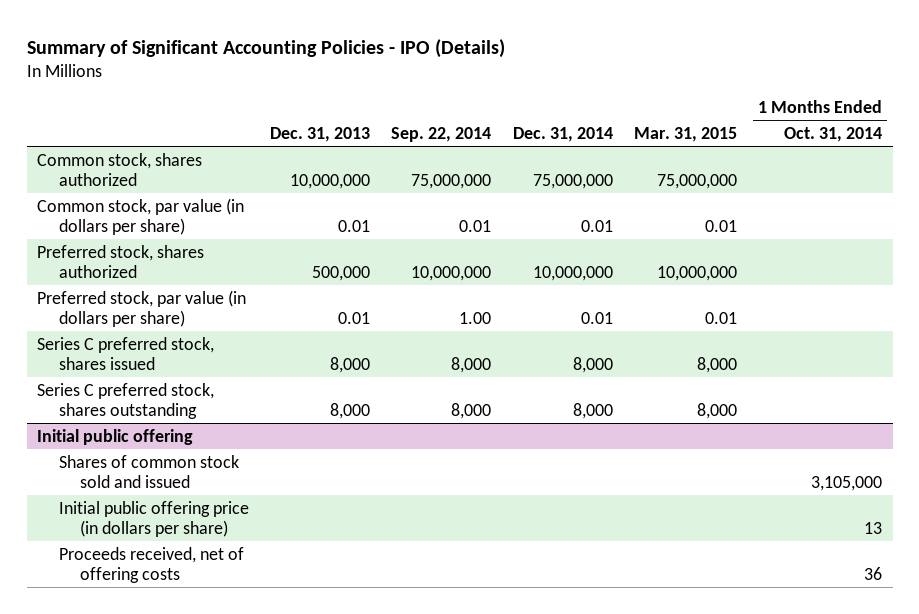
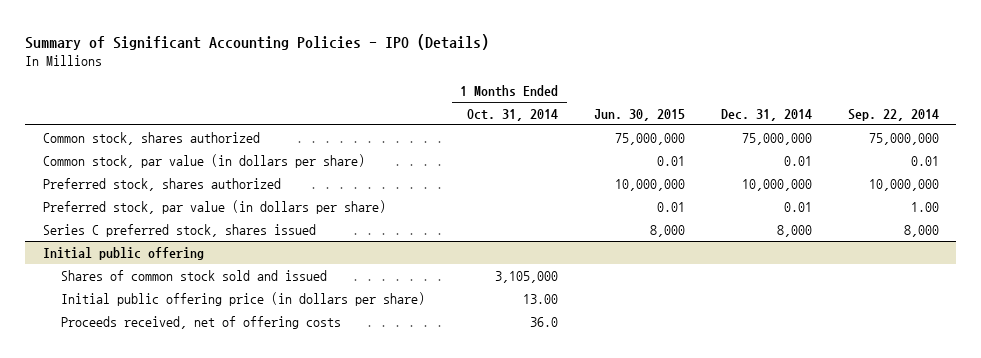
- | Dec. 31, 2013 | Sep. 22, 2014 | Dec. 31, 2014 | Mar. 31, 2015 | 1 Months Ended Oct. 31, 2014
+ | 1 Months Ended Oct. 31, 2014 | Jun. 30, 2015 | Dec. 31, 2014 | Sep. 22, 2014
- Series C preferred stock, shares outstanding | 8,000 | 8,000 | 8,000 | 8,000 |
@ Initial public offering
- Initial public offering price (in dollars per share) | | | | | 13
- Proceeds received, net of offering costs | | | | | 36
+ Initial public offering price (in dollars per share) | 13.00 | | |
+ Proceeds received, net of offering costs | 36.0 | | |

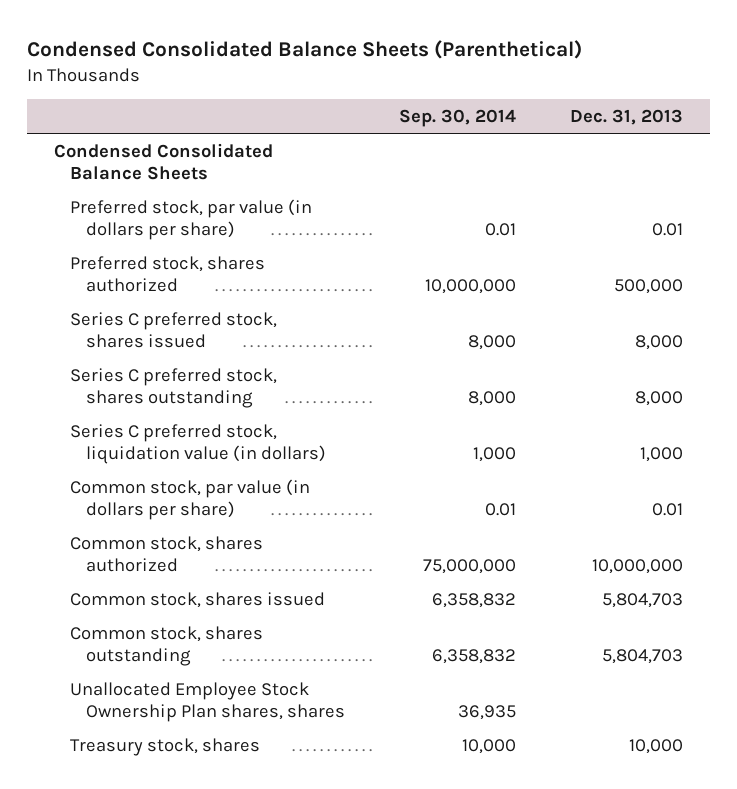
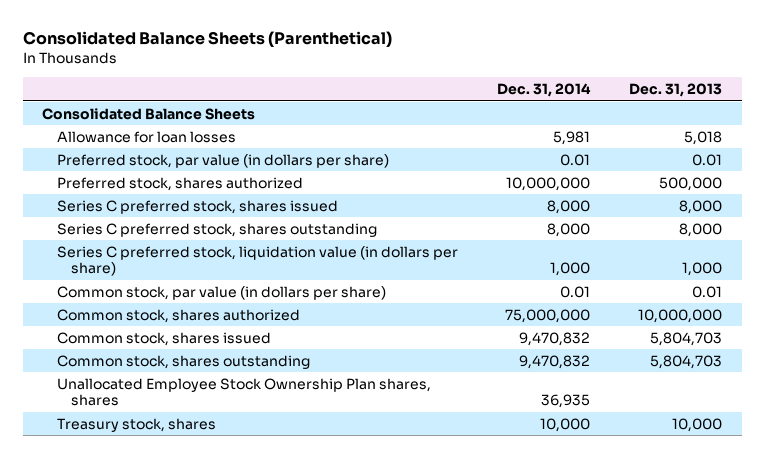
- Condensed Consolidated Balance Sheets (Parenthetical)
+ Consolidated Balance Sheets (Parenthetical)
- | Sep. 30, 2014 | Dec. 31, 2013
+ | Dec. 31, 2014 | Dec. 31, 2013
- Condensed Consolidated Balance Sheets
+ Consolidated Balance Sheets
+ Allowance for loan losses | 5,981 | 5,018
- Series C preferred stock, liquidation value (in dollars) | 1,000 | 1,000
+ Series C preferred stock, liquidation value (in dollars per share) | 1,000 | 1,000

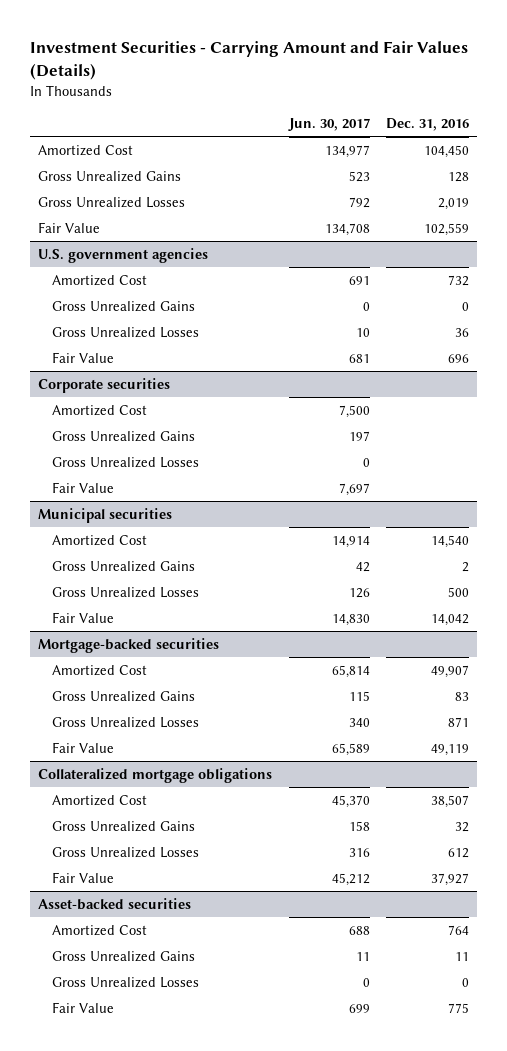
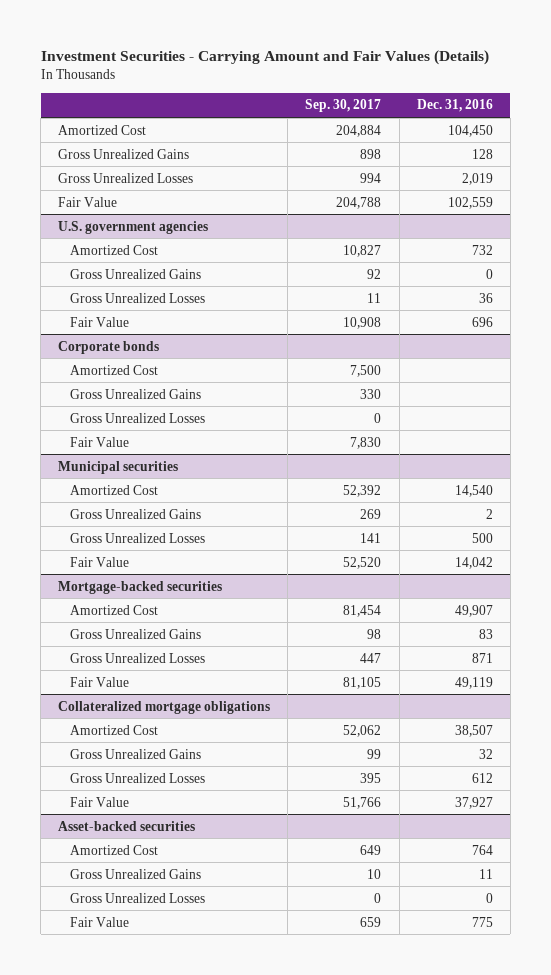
- | Jun. 30, 2017 | Dec. 31, 2016
+ | Sep. 30, 2017 | Dec. 31, 2016
- Corporate securities
+ Corporate bonds

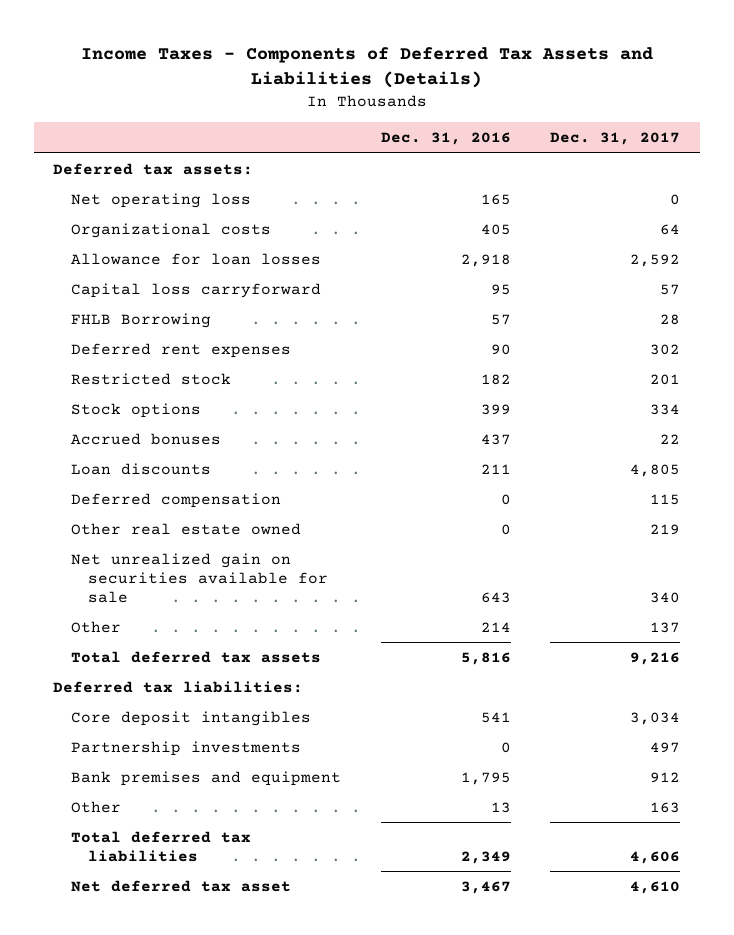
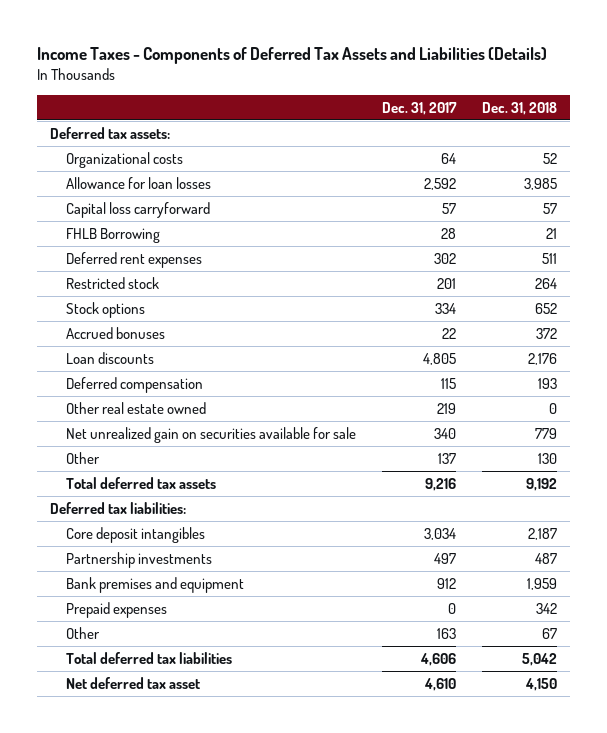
- | Dec. 31, 2016 | Dec. 31, 2017
+ | Dec. 31, 2017 | Dec. 31, 2018
- Net operating loss | 165 | 0
+ Prepaid expenses | 0 | 342

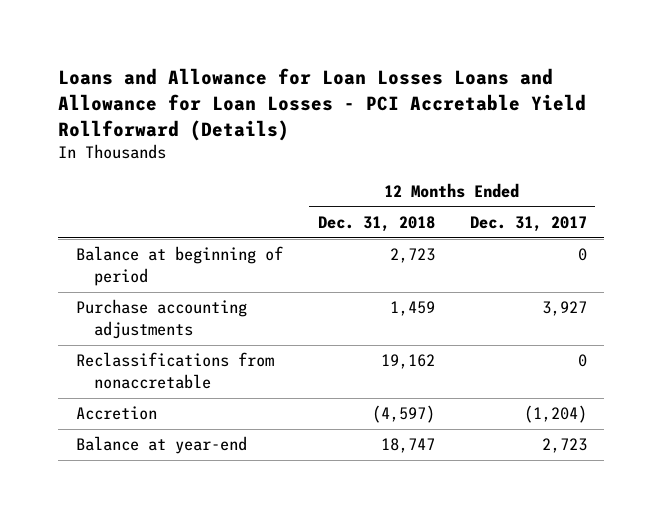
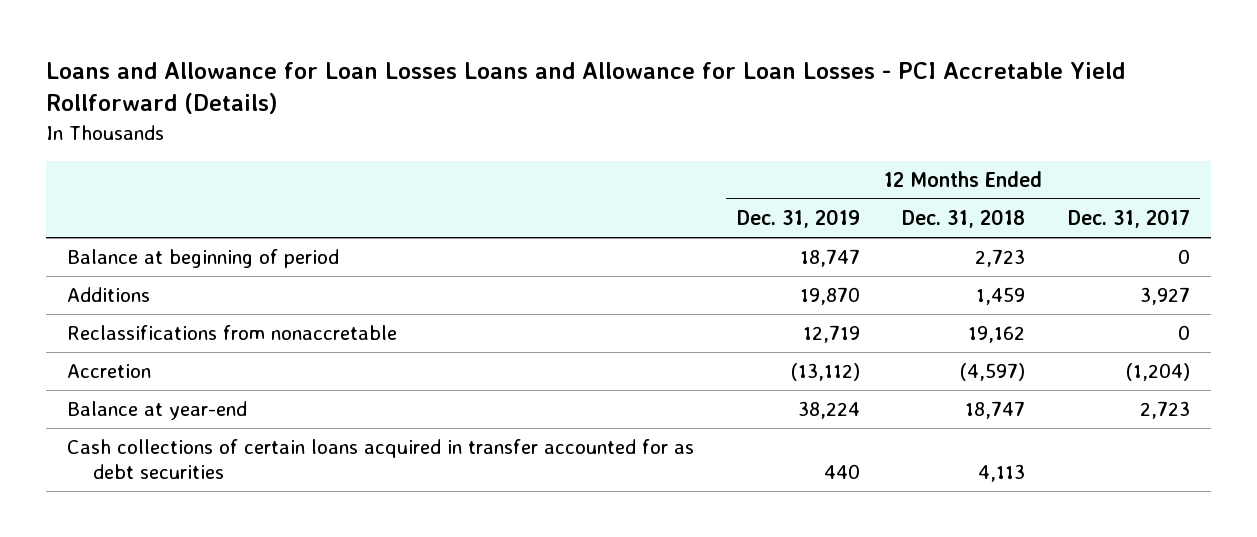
- | 12 Months Ended Dec. 31, 2018 | 12 Months Ended Dec. 31, 2017
+ | 12 Months Ended Dec. 31, 2019 | 12 Months Ended Dec. 31, 2018 | 12 Months Ended Dec. 31, 2017
- Purchase accounting adjustments | 1,459 | 3,927
+ Additions | 19,870 | 1,459 | 3,927
+ Cash collections of certain loans acquired in transfer accounted for as debt securities | 440 | 4,113 |

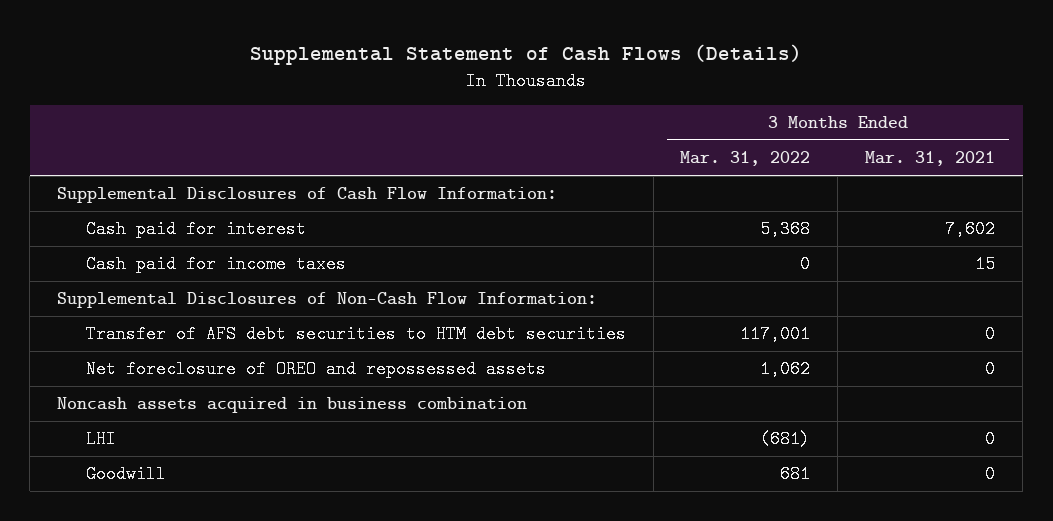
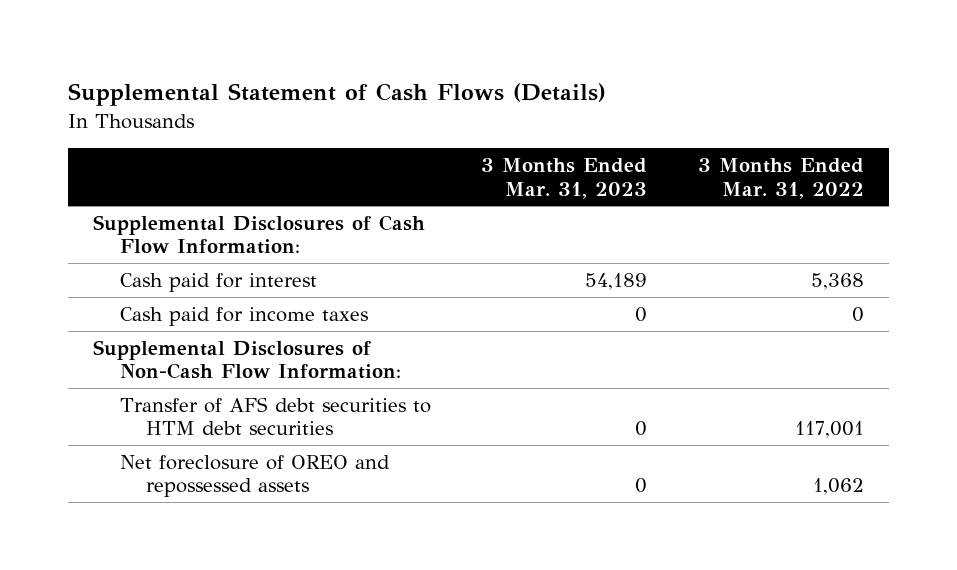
- | 3 Months Ended Mar. 31, 2022 | 3 Months Ended Mar. 31, 2021
+ | 3 Months Ended Mar. 31, 2023 | 3 Months Ended Mar. 31, 2022
- Noncash assets acquired in business combination
- LHI | (681) | 0
- Goodwill | 681 | 0

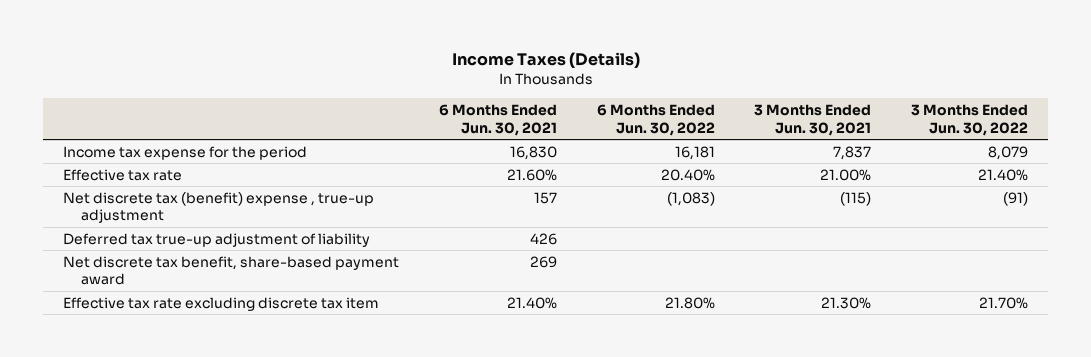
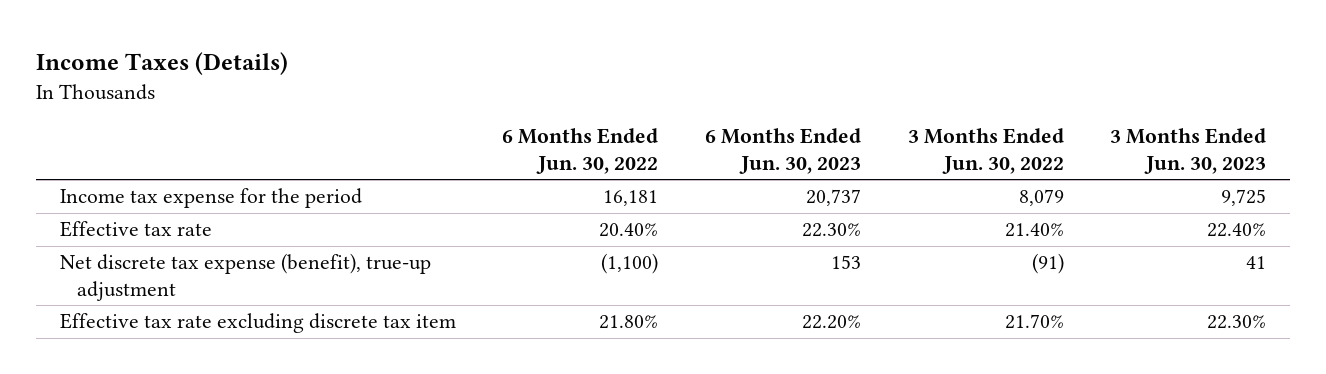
- | 6 Months Ended Jun. 30, 2021 | 6 Months Ended Jun. 30, 2022 | 3 Months Ended Jun. 30, 2021 | 3 Months Ended Jun. 30, 2022
+ | 6 Months Ended Jun. 30, 2022 | 6 Months Ended Jun. 30, 2023 | 3 Months Ended Jun. 30, 2022 | 3 Months Ended Jun. 30, 2023
- Net discrete tax (benefit) expense , true-up adjustment | 157 | (1,083) | (115) | (91)
- Deferred tax true-up adjustment of liability | 426 | | |
- Net discrete tax benefit, share-based payment award | 269 | | |
+ Net discrete tax expense (benefit), true-up adjustment | (1,100) | 153 | (91) | 41

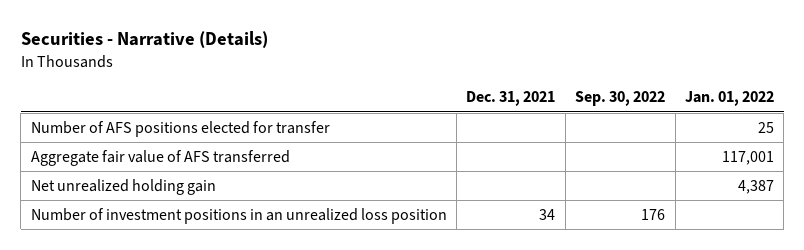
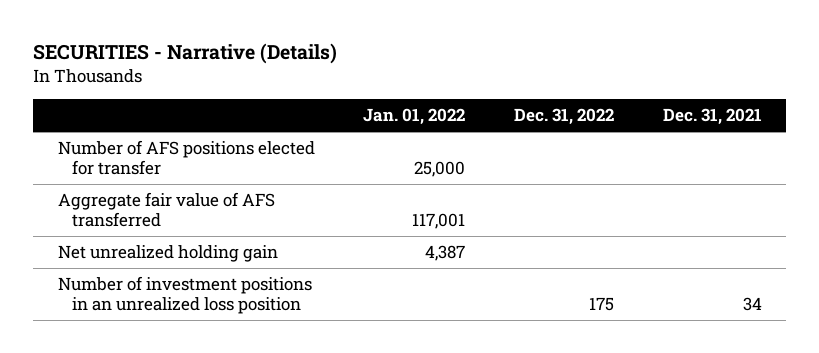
- Securities - Narrative (Details)
+ SECURITIES - Narrative (Details)
- | Dec. 31, 2021 | Sep. 30, 2022 | Jan. 01, 2022
+ | Jan. 01, 2022 | Dec. 31, 2022 | Dec. 31, 2021
- Number of AFS positions elected for transfer | | | 25
+ Number of AFS positions elected for transfer | 25,000 | |

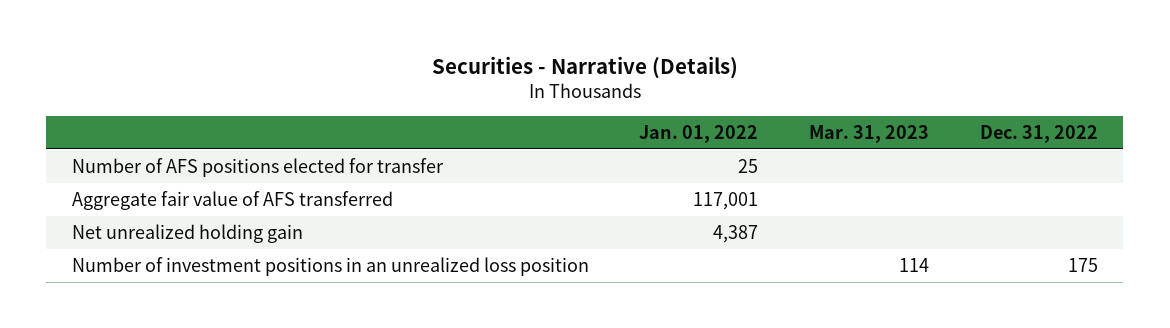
- SECURITIES - Narrative (Details)
+ Securities - Narrative (Details)
- | Jan. 01, 2022 | Dec. 31, 2022 | Dec. 31, 2021
+ | Jan. 01, 2022 | Mar. 31, 2023 | Dec. 31, 2022
- Number of AFS positions elected for transfer | 25,000 | |
+ Number of AFS positions elected for transfer | 25 | |

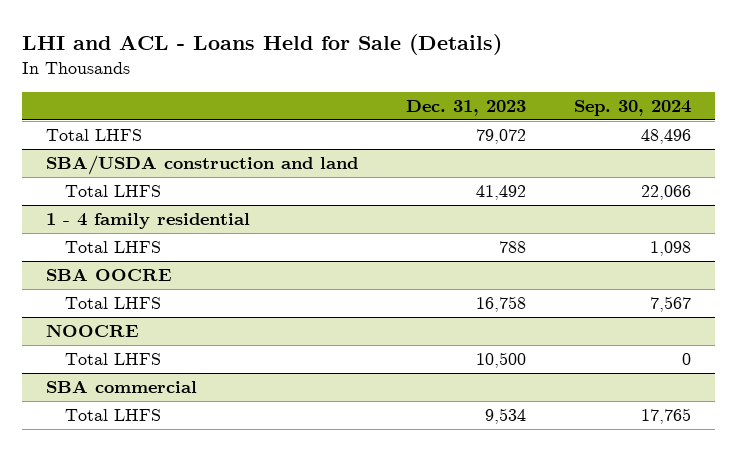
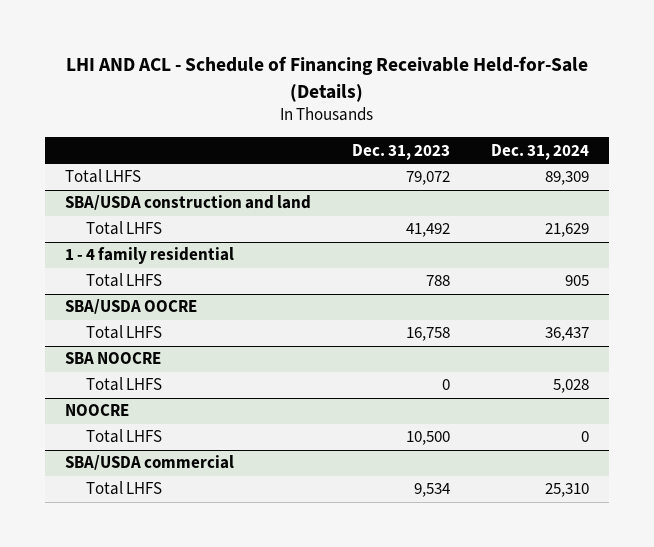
- LHI and ACL - Loans Held for Sale (Details)
+ LHI AND ACL - Schedule of Financing Receivable Held-for-Sale (Details)
- | Dec. 31, 2023 | Sep. 30, 2024
+ | Dec. 31, 2023 | Dec. 31, 2024
- SBA OOCRE
+ SBA/USDA OOCRE
+ SBA NOOCRE
+ Total LHFS | 0 | 5,028
- SBA commercial
+ SBA/USDA commercial

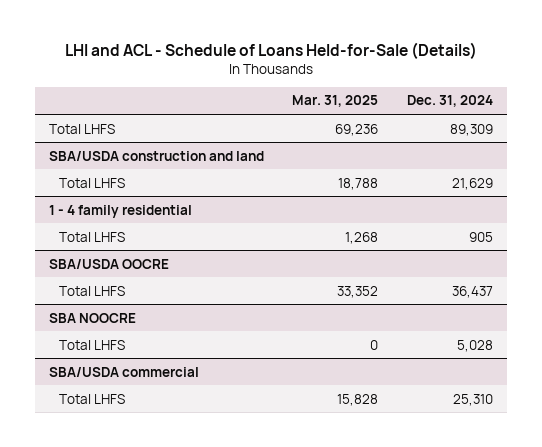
- LHI AND ACL - Schedule of Financing Receivable Held-for-Sale (Details)
+ LHI and ACL - Schedule of Loans Held-for-Sale (Details)
- | Dec. 31, 2023 | Dec. 31, 2024
+ | Mar. 31, 2025 | Dec. 31, 2024
- NOOCRE
- Total LHFS | 10,500 | 0

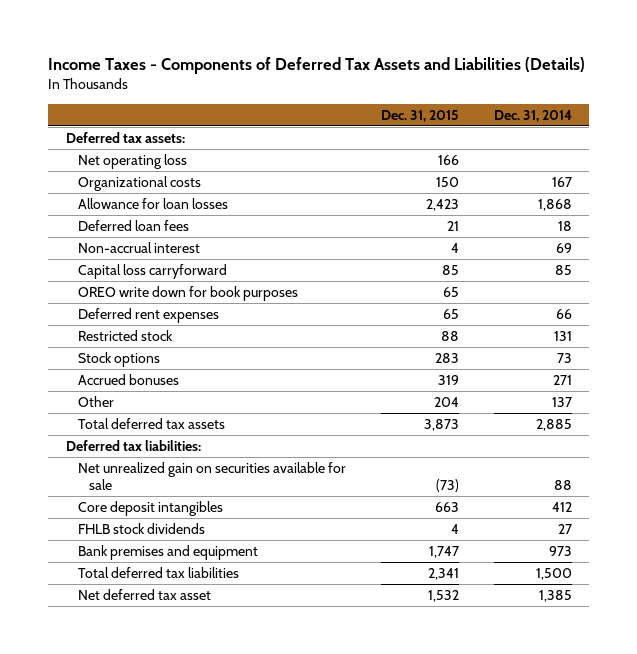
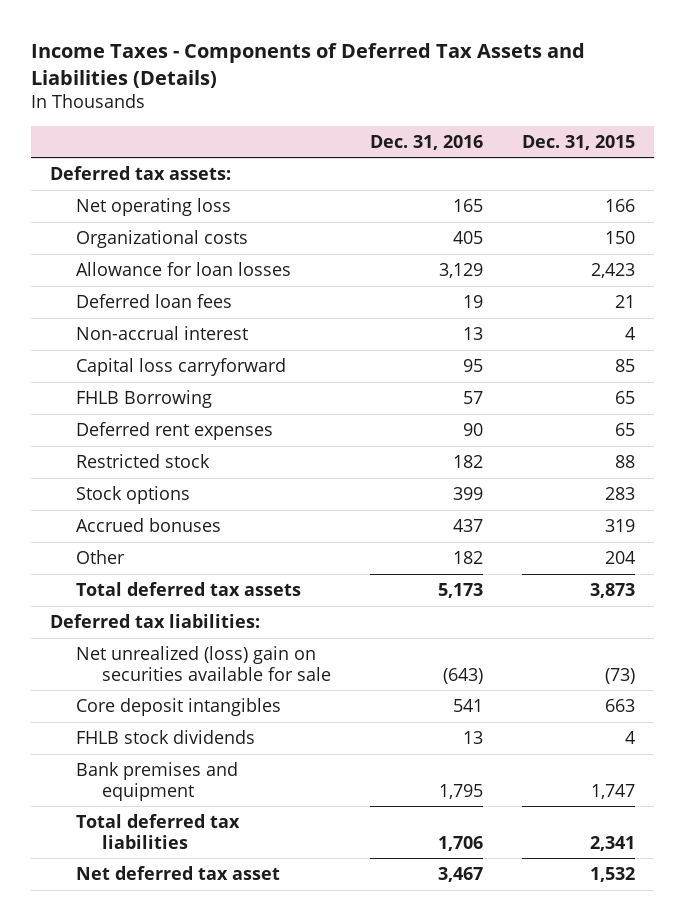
- | Dec. 31, 2015 | Dec. 31, 2014
+ | Dec. 31, 2016 | Dec. 31, 2015
- OREO write down for book purposes | 65 |
+ FHLB Borrowing | 57 | 65
- Net unrealized gain on securities available for sale | (73) | 88
+ Net unrealized (loss) gain on securities available for sale | (643) | (73)

